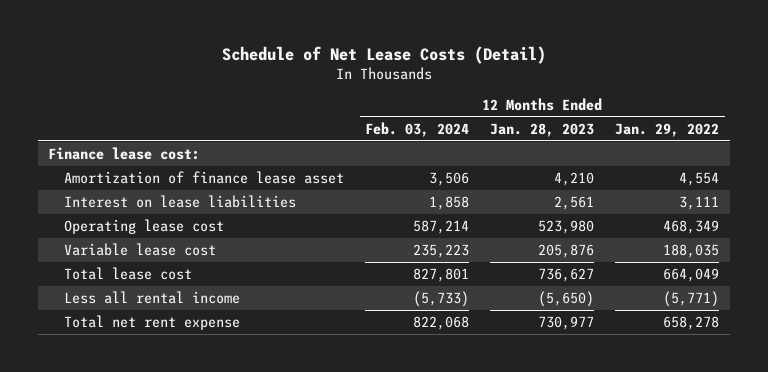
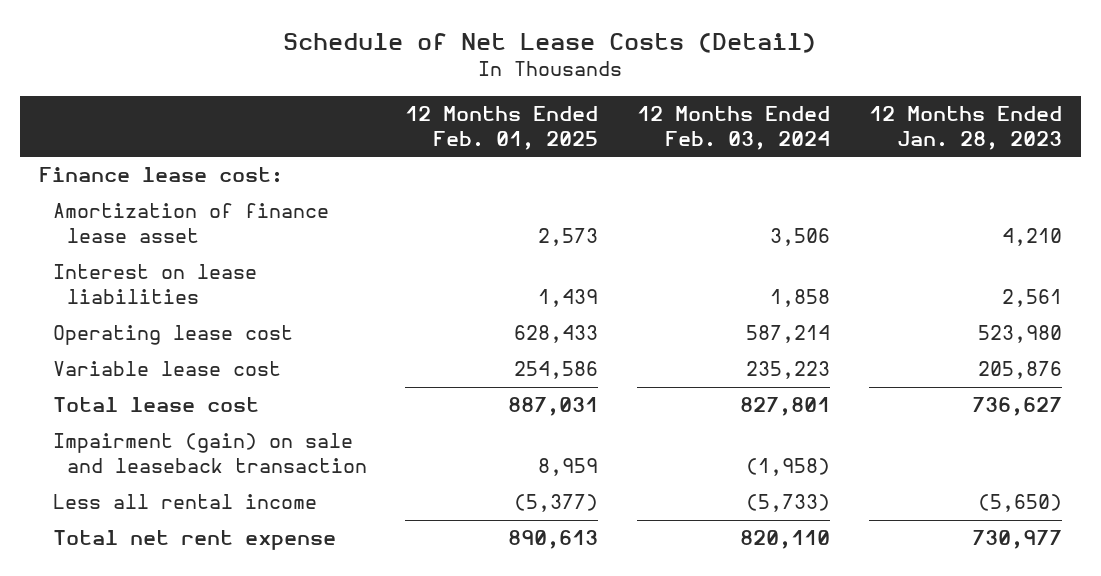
- | 12 Months Ended Feb. 03, 2024 | 12 Months Ended Jan. 28, 2023 | 12 Months Ended Jan. 29, 2022
+ | 12 Months Ended Feb. 01, 2025 | 12 Months Ended Feb. 03, 2024 | 12 Months Ended Jan. 28, 2023
+ Impairment (gain) on sale and leaseback transaction | 8,959 | (1,958) |
- Total net rent expense | 822,068 | 730,977 | 658,278
+ Total net rent expense | 890,613 | 820,110 | 730,977

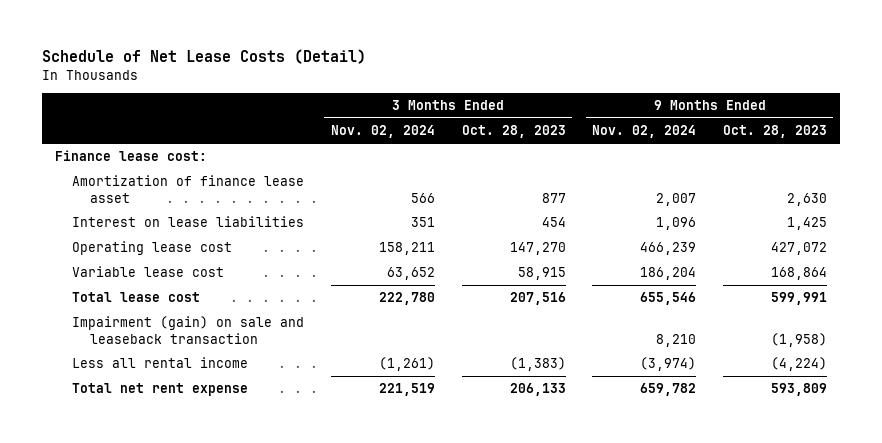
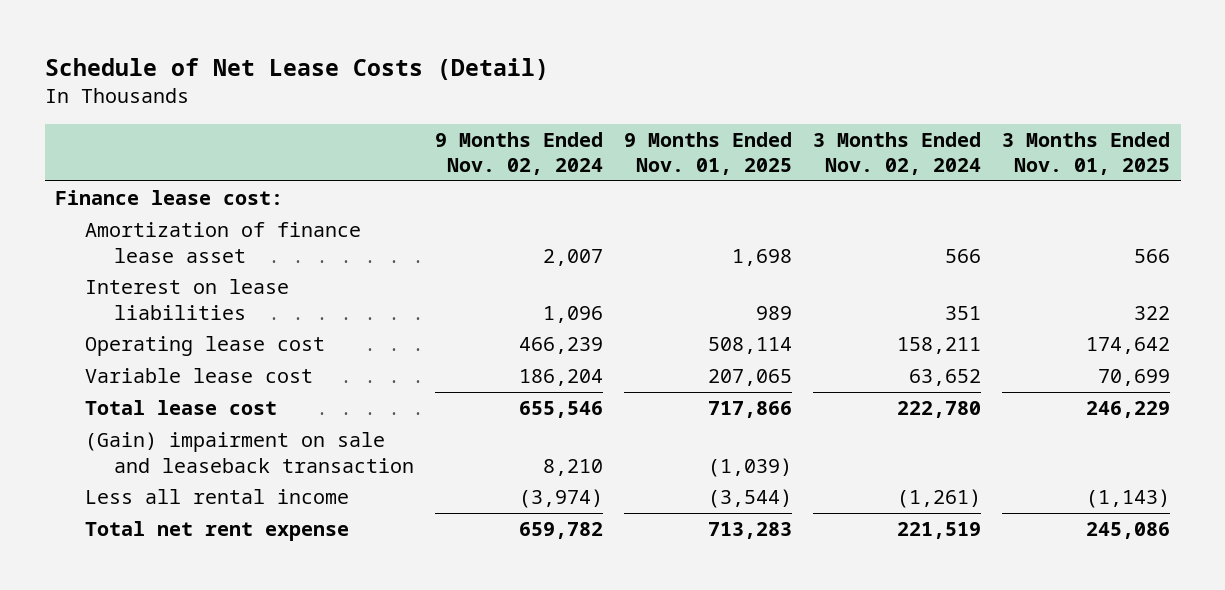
- | 3 Months Ended Nov. 02, 2024 | 3 Months Ended Oct. 28, 2023 | 9 Months Ended Nov. 02, 2024 | 9 Months Ended Oct. 28, 2023
+ | 9 Months Ended Nov. 02, 2024 | 9 Months Ended Nov. 01, 2025 | 3 Months Ended Nov. 02, 2024 | 3 Months Ended Nov. 01, 2025
- Impairment (gain) on sale and leaseback transaction | | | 8,210 | (1,958)
+ (Gain) impairment on sale and leaseback transaction | 8,210 | (1,039) | |

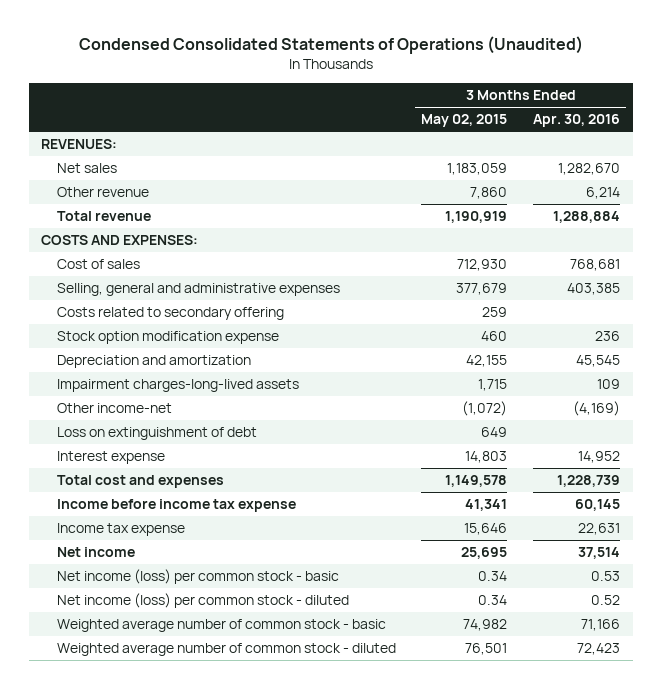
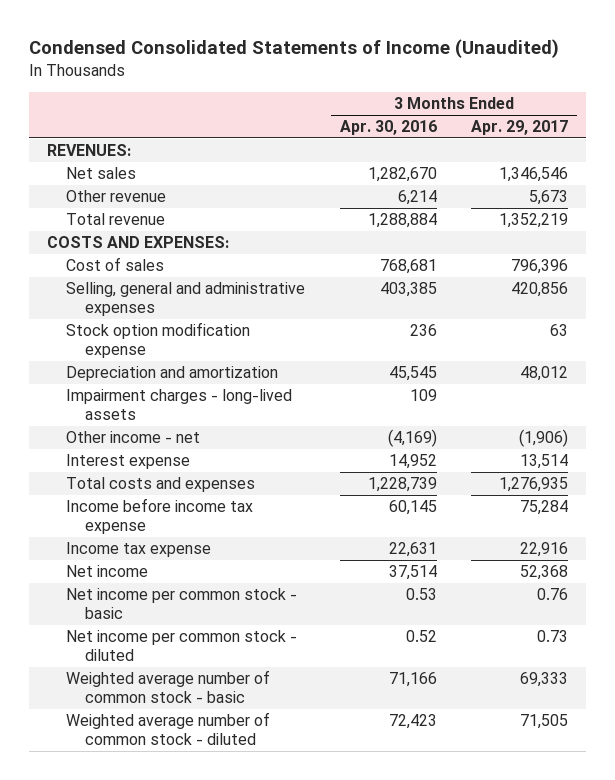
- Condensed Consolidated Statements of Operations (Unaudited)
+ Condensed Consolidated Statements of Income (Unaudited)
- | 3 Months Ended May 02, 2015 | 3 Months Ended Apr. 30, 2016
+ | 3 Months Ended Apr. 30, 2016 | 3 Months Ended Apr. 29, 2017
- Costs related to secondary offering | 259 |
- Impairment charges-long-lived assets | 1,715 | 109
- Other income-net | (1,072) | (4,169)
- Loss on extinguishment of debt | 649 |
+ Impairment charges - long-lived assets | 109 |
+ Other income - net | (4,169) | (1,906)
- Total cost and expenses | 1,149,578 | 1,228,739
+ Total costs and expenses | 1,228,739 | 1,276,935
- Net income (loss) per common stock - basic | 0.34 | 0.53
- Net income (loss) per common stock - diluted | 0.34 | 0.52
+ Net income per common stock - basic | 0.53 | 0.76
+ Net income per common stock - diluted | 0.52 | 0.73

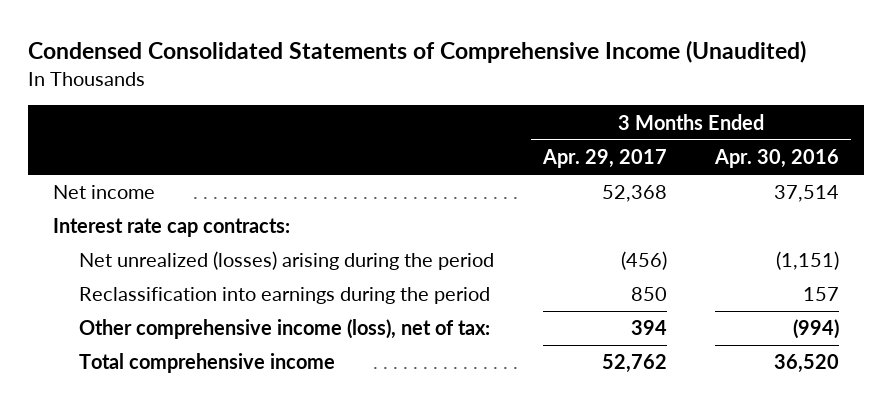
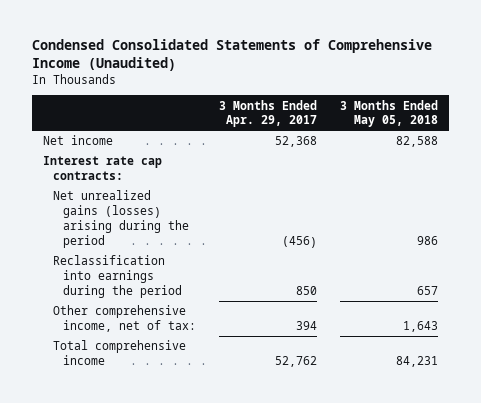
- | 3 Months Ended Apr. 29, 2017 | 3 Months Ended Apr. 30, 2016
+ | 3 Months Ended Apr. 29, 2017 | 3 Months Ended May 05, 2018
- Net unrealized (losses) arising during the period | (456) | (1,151)
+ Net unrealized gains (losses) arising during the period | (456) | 986
- Other comprehensive income (loss), net of tax: | 394 | (994)
+ Other comprehensive income, net of tax: | 394 | 1,643

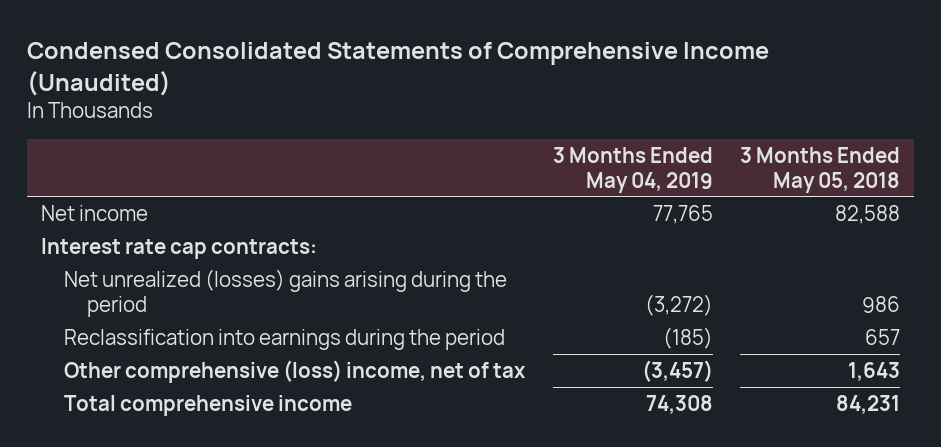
- | 3 Months Ended Apr. 29, 2017 | 3 Months Ended May 05, 2018
+ | 3 Months Ended May 04, 2019 | 3 Months Ended May 05, 2018
- Net unrealized gains (losses) arising during the period | (456) | 986
+ Net unrealized (losses) gains arising during the period | (3,272) | 986
- Other comprehensive income, net of tax: | 394 | 1,643
+ Other comprehensive (loss) income, net of tax | (3,457) | 1,643

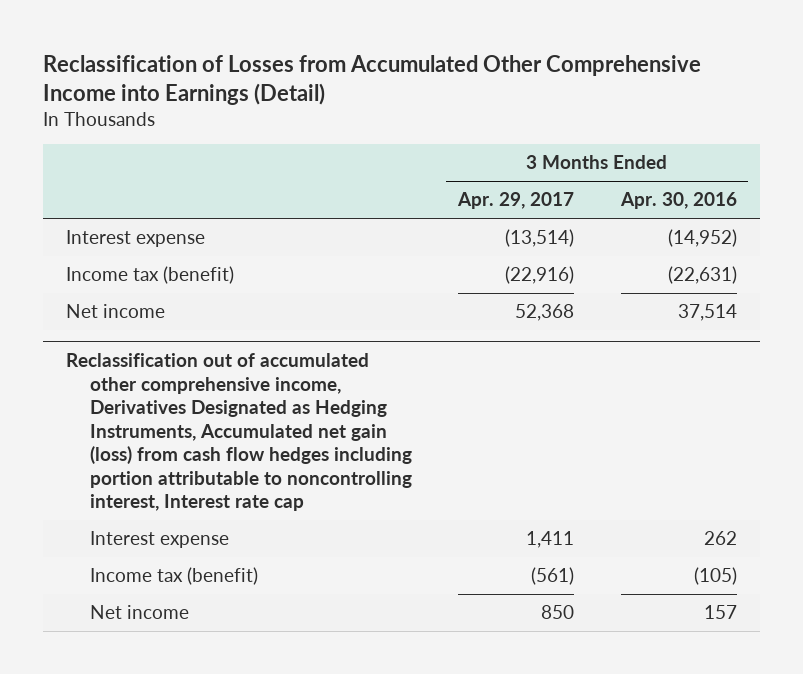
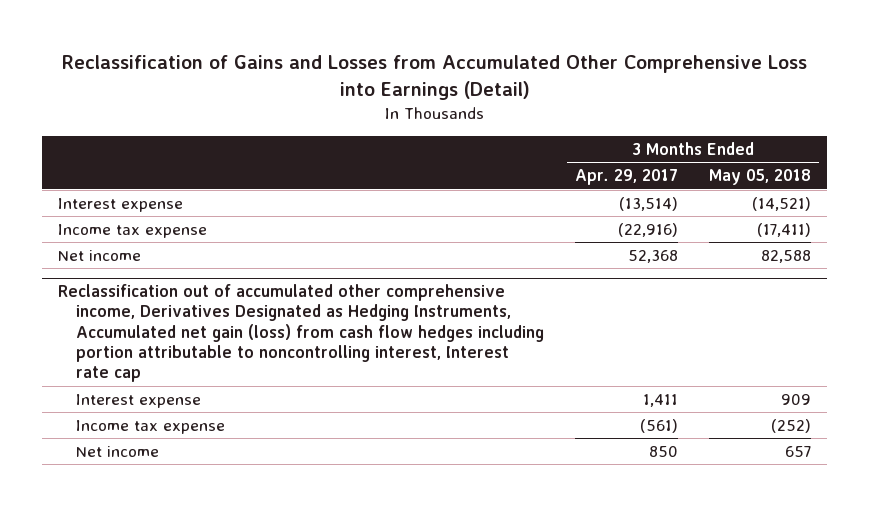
- Reclassification of Losses from Accumulated Other Comprehensive Income into Earnings (Detail)
+ Reclassification of Gains and Losses from Accumulated Other Comprehensive Loss into Earnings (Detail)
- | 3 Months Ended Apr. 29, 2017 | 3 Months Ended Apr. 30, 2016
+ | 3 Months Ended Apr. 29, 2017 | 3 Months Ended May 05, 2018
- Income tax (benefit) | (22,916) | (22,631)
+ Income tax expense | (22,916) | (17,411)
@ Reclassification out of accumulated other comprehensive income, Derivatives Designated as Hedging Instruments, Accumulated net gain (loss) from cash flow hedges including portion attributable to noncontrolling interest, Interest rate cap
- Income tax (benefit) | (561) | (105)
+ Income tax expense | (561) | (252)

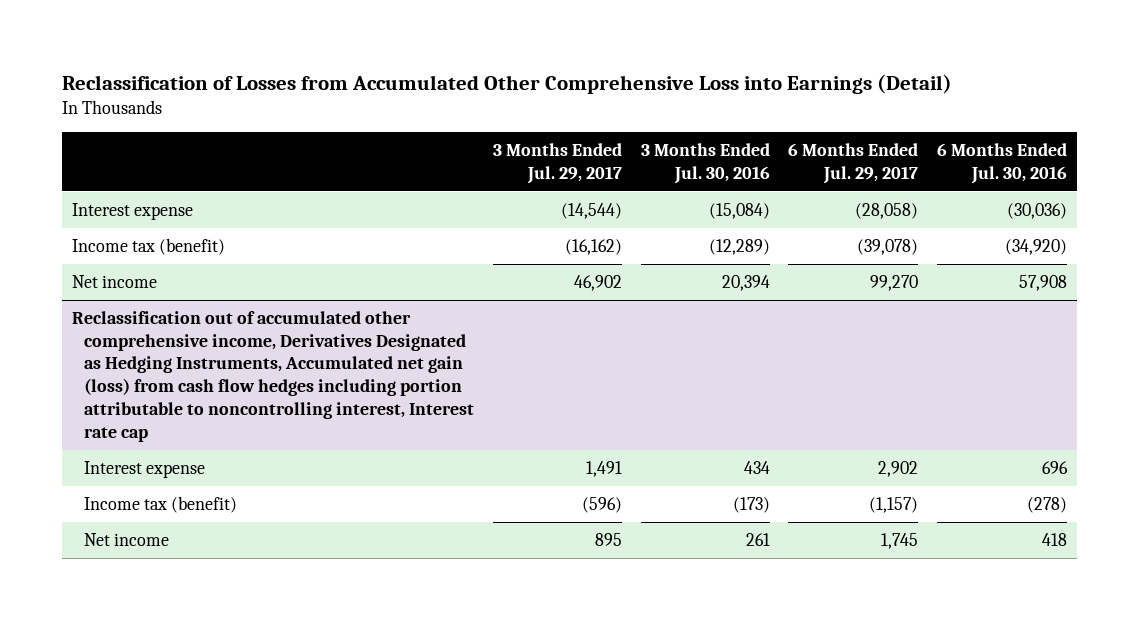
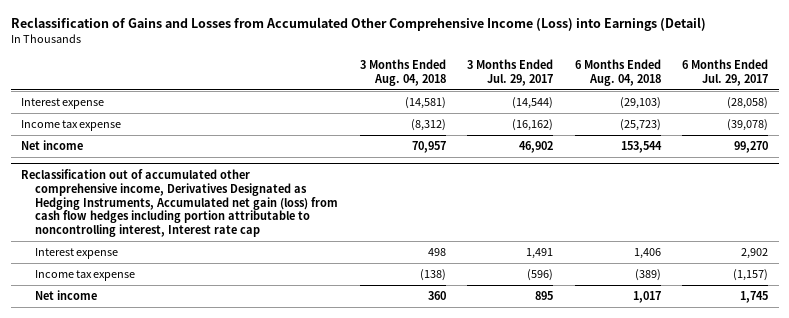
- Reclassification of Losses from Accumulated Other Comprehensive Loss into Earnings (Detail)
+ Reclassification of Gains and Losses from Accumulated Other Comprehensive Income (Loss) into Earnings (Detail)
- | 3 Months Ended Jul. 29, 2017 | 3 Months Ended Jul. 30, 2016 | 6 Months Ended Jul. 29, 2017 | 6 Months Ended Jul. 30, 2016
+ | 3 Months Ended Aug. 04, 2018 | 3 Months Ended Jul. 29, 2017 | 6 Months Ended Aug. 04, 2018 | 6 Months Ended Jul. 29, 2017
- Income tax (benefit) | (16,162) | (12,289) | (39,078) | (34,920)
+ Income tax expense | (8,312) | (16,162) | (25,723) | (39,078)
@ Reclassification out of accumulated other comprehensive income, Derivatives Designated as Hedging Instruments, Accumulated net gain (loss) from cash flow hedges including portion attributable to noncontrolling interest, Interest rate cap
- Income tax (benefit) | (596) | (173) | (1,157) | (278)
+ Income tax expense | (138) | (596) | (389) | (1,157)

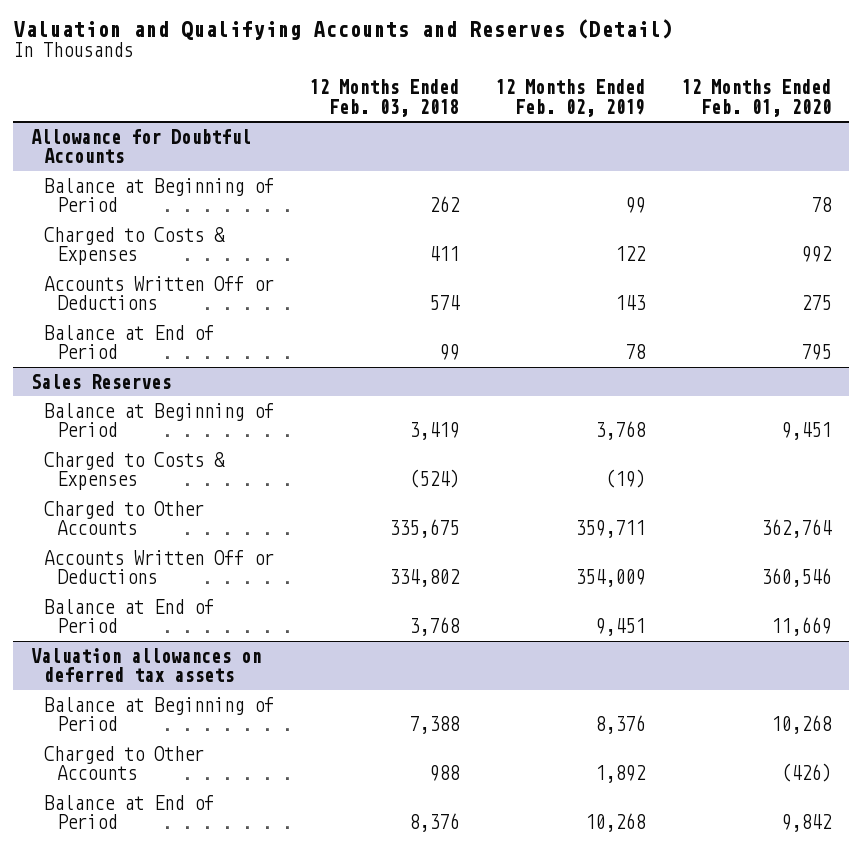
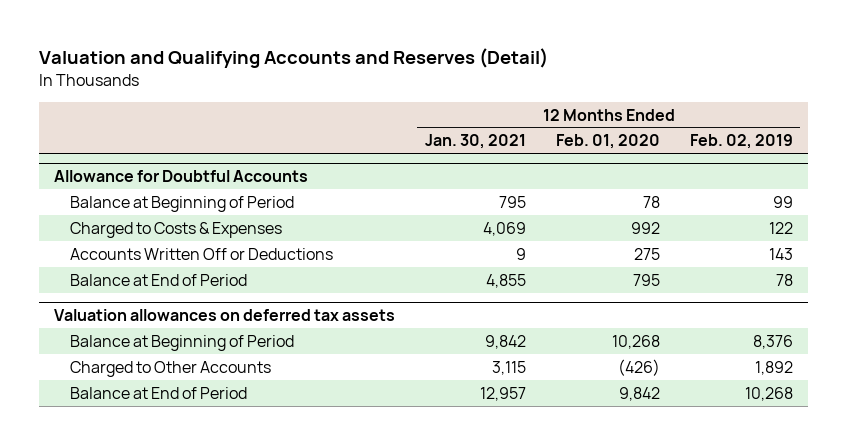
- | 12 Months Ended Feb. 03, 2018 | 12 Months Ended Feb. 02, 2019 | 12 Months Ended Feb. 01, 2020
+ | 12 Months Ended Jan. 30, 2021 | 12 Months Ended Feb. 01, 2020 | 12 Months Ended Feb. 02, 2019
- Sales Reserves
- Balance at Beginning of Period | 3,419 | 3,768 | 9,451
- Charged to Costs & Expenses | (524) | (19) |
- Charged to Other Accounts | 335,675 | 359,711 | 362,764
- Accounts Written Off or Deductions | 334,802 | 354,009 | 360,546
- Balance at End of Period | 3,768 | 9,451 | 11,669

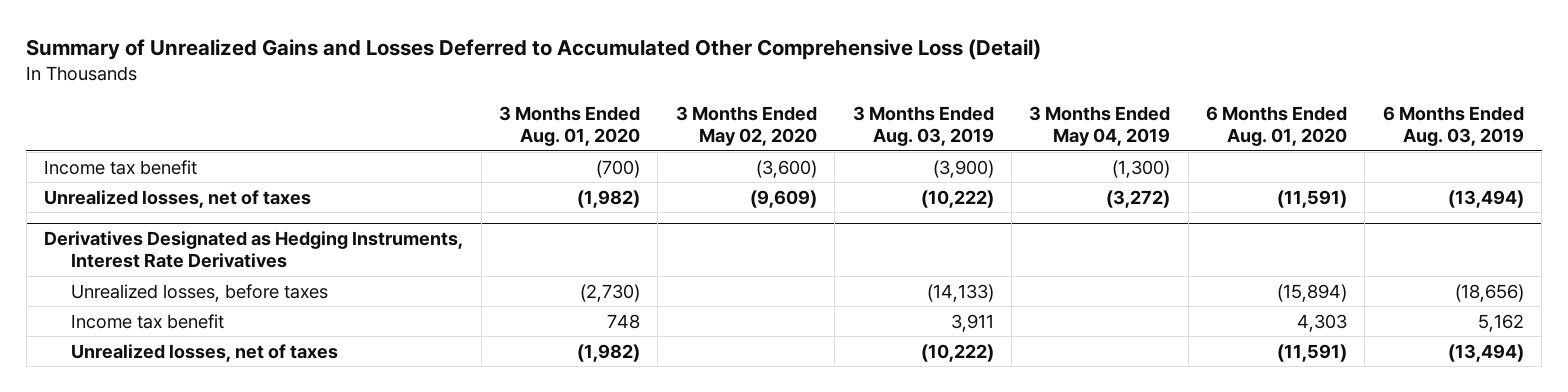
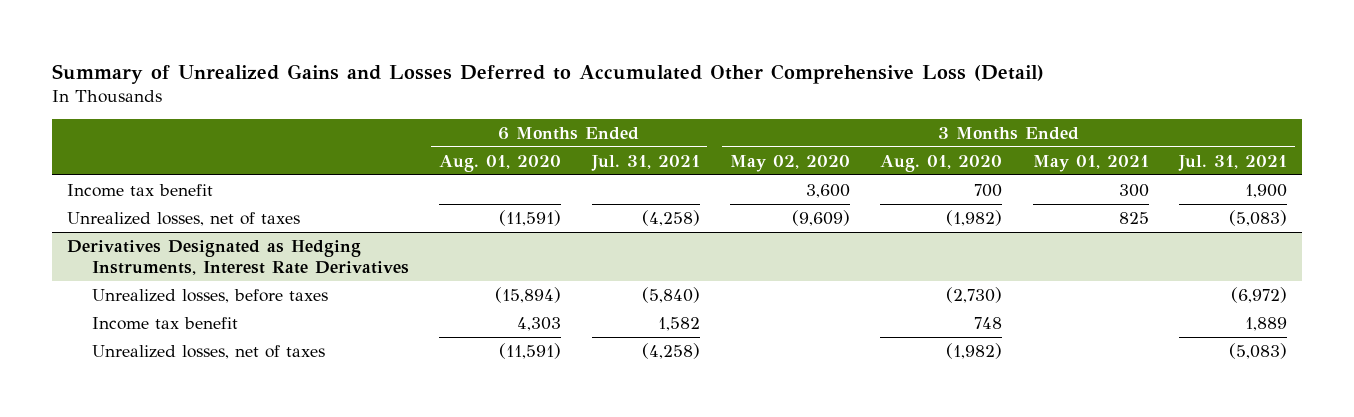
- | 3 Months Ended Aug. 01, 2020 | 3 Months Ended May 02, 2020 | 3 Months Ended Aug. 03, 2019 | 3 Months Ended May 04, 2019 | 6 Months Ended Aug. 01, 2020 | 6 Months Ended Aug. 03, 2019
+ | 6 Months Ended Aug. 01, 2020 | 6 Months Ended Jul. 31, 2021 | 3 Months Ended May 02, 2020 | 3 Months Ended Aug. 01, 2020 | 3 Months Ended May 01, 2021 | 3 Months Ended Jul. 31, 2021
- Income tax benefit | (700) | (3,600) | (3,900) | (1,300) | |
+ Income tax benefit | | | 3,600 | 700 | 300 | 1,900

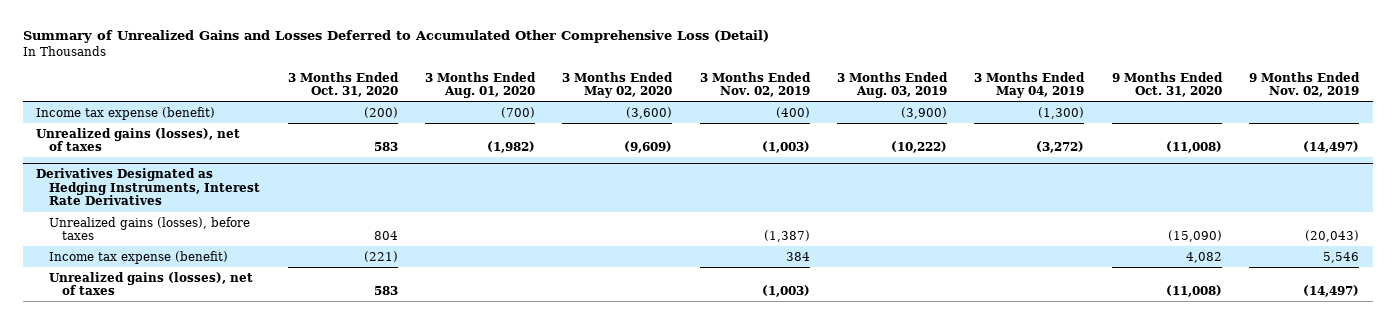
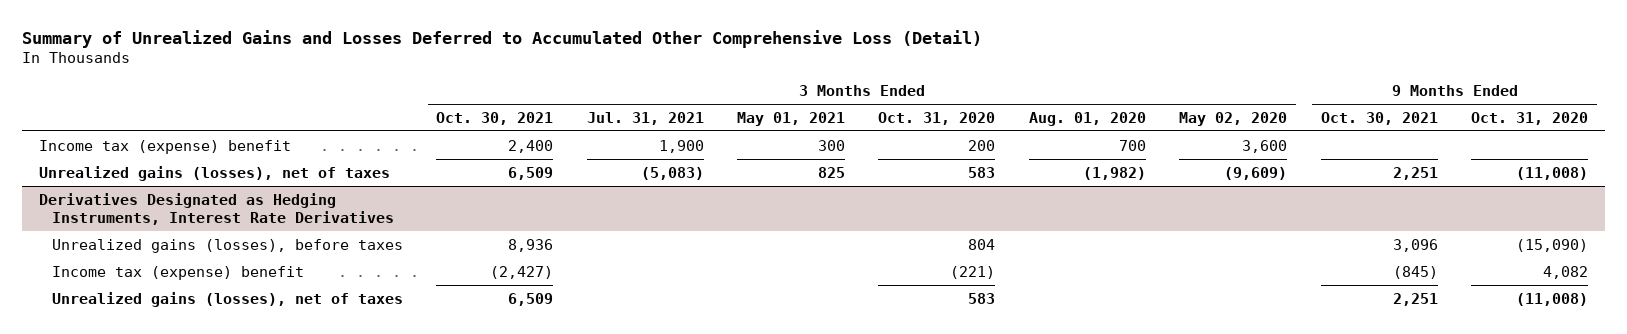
- | 3 Months Ended Oct. 31, 2020 | 3 Months Ended Aug. 01, 2020 | 3 Months Ended May 02, 2020 | 3 Months Ended Nov. 02, 2019 | 3 Months Ended Aug. 03, 2019 | 3 Months Ended May 04, 2019 | 9 Months Ended Oct. 31, 2020 | 9 Months Ended Nov. 02, 2019
+ | 3 Months Ended Oct. 30, 2021 | 3 Months Ended Jul. 31, 2021 | 3 Months Ended May 01, 2021 | 3 Months Ended Oct. 31, 2020 | 3 Months Ended Aug. 01, 2020 | 3 Months Ended May 02, 2020 | 9 Months Ended Oct. 30, 2021 | 9 Months Ended Oct. 31, 2020
- Income tax expense (benefit) | (200) | (700) | (3,600) | (400) | (3,900) | (1,300) | |
+ Income tax (expense) benefit | 2,400 | 1,900 | 300 | 200 | 700 | 3,600 | |
@ Derivatives Designated as Hedging Instruments, Interest Rate Derivatives
- Income tax expense (benefit) | (221) | | | 384 | | | 4,082 | 5,546
+ Income tax (expense) benefit | (2,427) | | | (221) | | | (845) | 4,082

